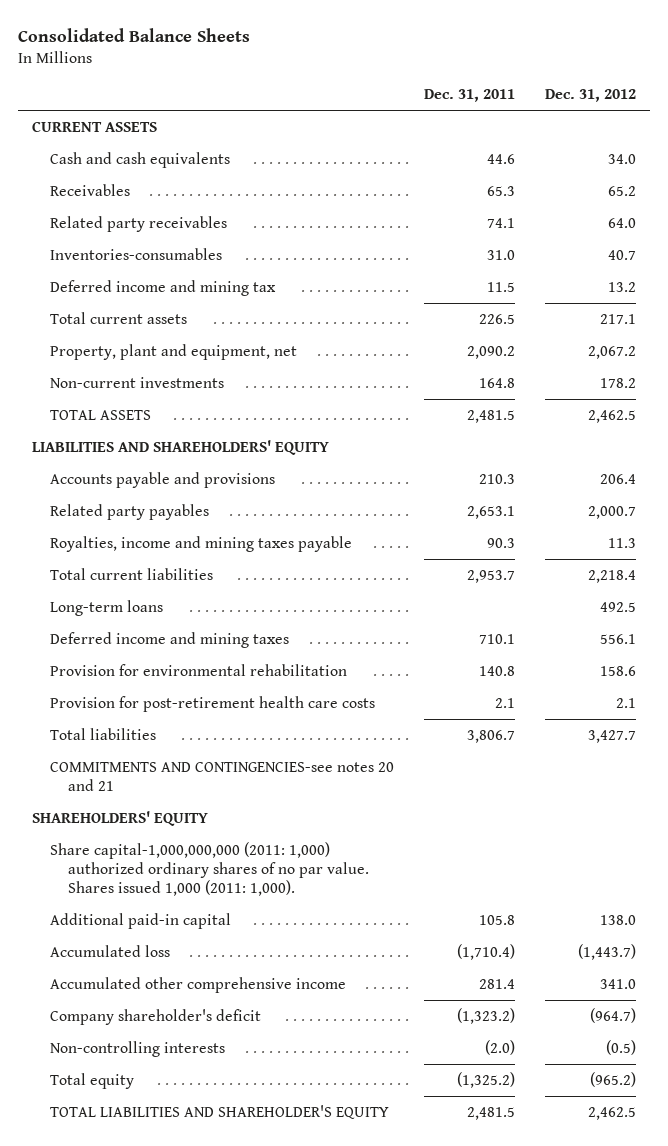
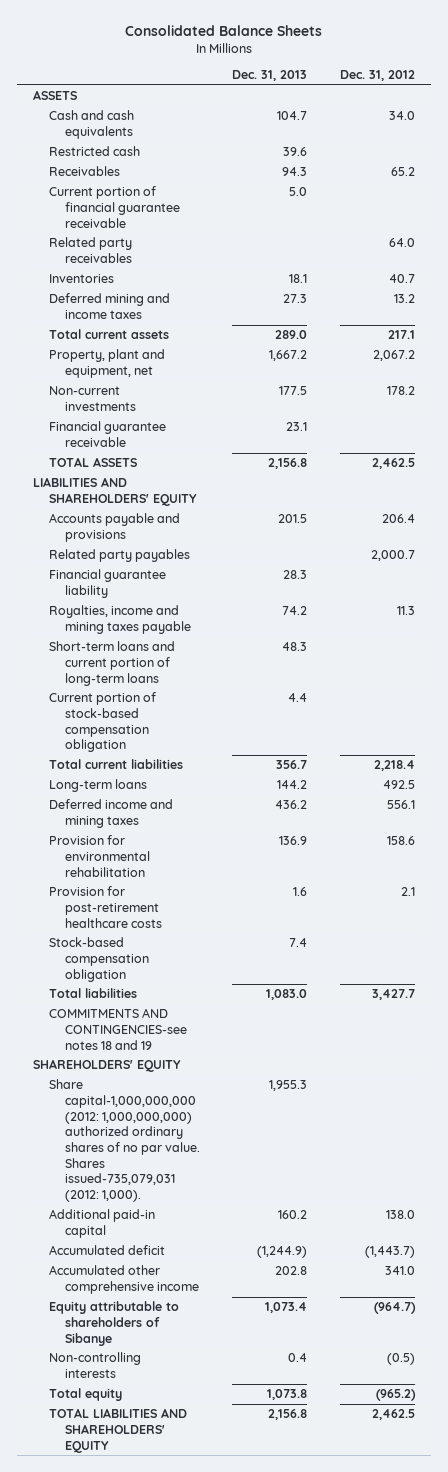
- | Dec. 31, 2011 | Dec. 31, 2012
+ | Dec. 31, 2013 | Dec. 31, 2012
- CURRENT ASSETS
+ ASSETS
+ Restricted cash | 39.6 |
+ Current portion of financial guarantee receivable | 5.0 |
- Inventories-consumables | 31.0 | 40.7
- Deferred income and mining tax | 11.5 | 13.2
+ Inventories | 18.1 | 40.7
+ Deferred mining and income taxes | 27.3 | 13.2
+ Financial guarantee receivable | 23.1 |
+ Financial guarantee liability | 28.3 |
+ Short-term loans and current portion of long-term loans | 48.3 |
+ Current portion of stock-based compensation obligation | 4.4 |
- Provision for post-retirement health care costs | 2.1 | 2.1
+ Provision for post-retirement healthcare costs | 1.6 | 2.1
+ Stock-based compensation obligation | 7.4 |
- COMMITMENTS AND CONTINGENCIES-see notes 20 and 21
+ COMMITMENTS AND CONTINGENCIES-see notes 18 and 19
- Share capital-1,000,000,000 (2011: 1,000) authorized ordinary shares of no par value. Shares issued 1,000 (2011: 1,000).
+ Share capital-1,000,000,000 (2012: 1,000,000,000) authorized ordinary shares of no par value. Shares issued-735,079,031 (2012: 1,000). | 1,955.3 |
- Accumulated loss | (1,710.4) | (1,443.7)
+ Accumulated deficit | (1,244.9) | (1,443.7)
- Company shareholder's deficit | (1,323.2) | (964.7)
+ Equity attributable to shareholders of Sibanye | 1,073.4 | (964.7)
- TOTAL LIABILITIES AND SHAREHOLDER'S EQUITY | 2,481.5 | 2,462.5
+ TOTAL LIABILITIES AND SHAREHOLDERS' EQUITY | 2,156.8 | 2,462.5

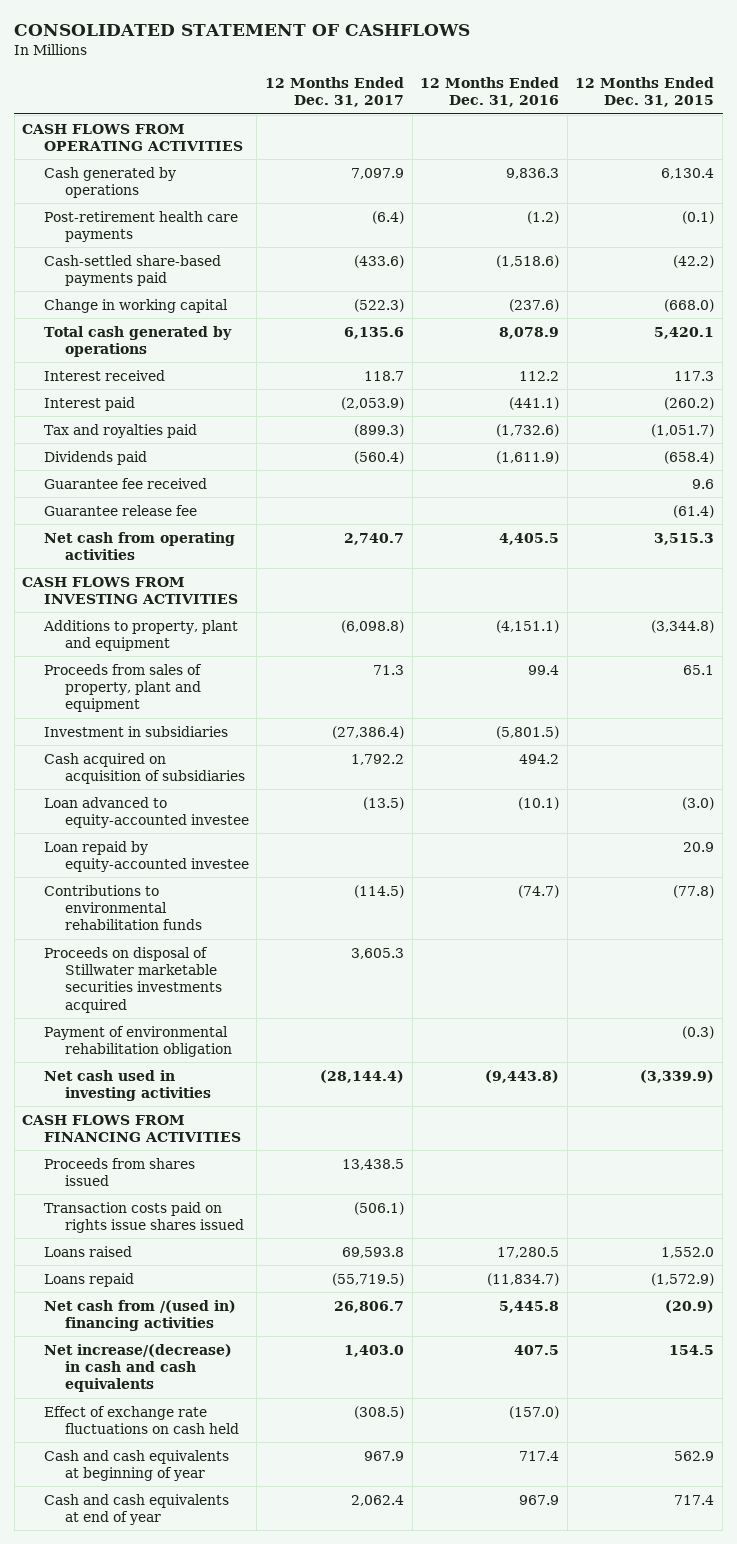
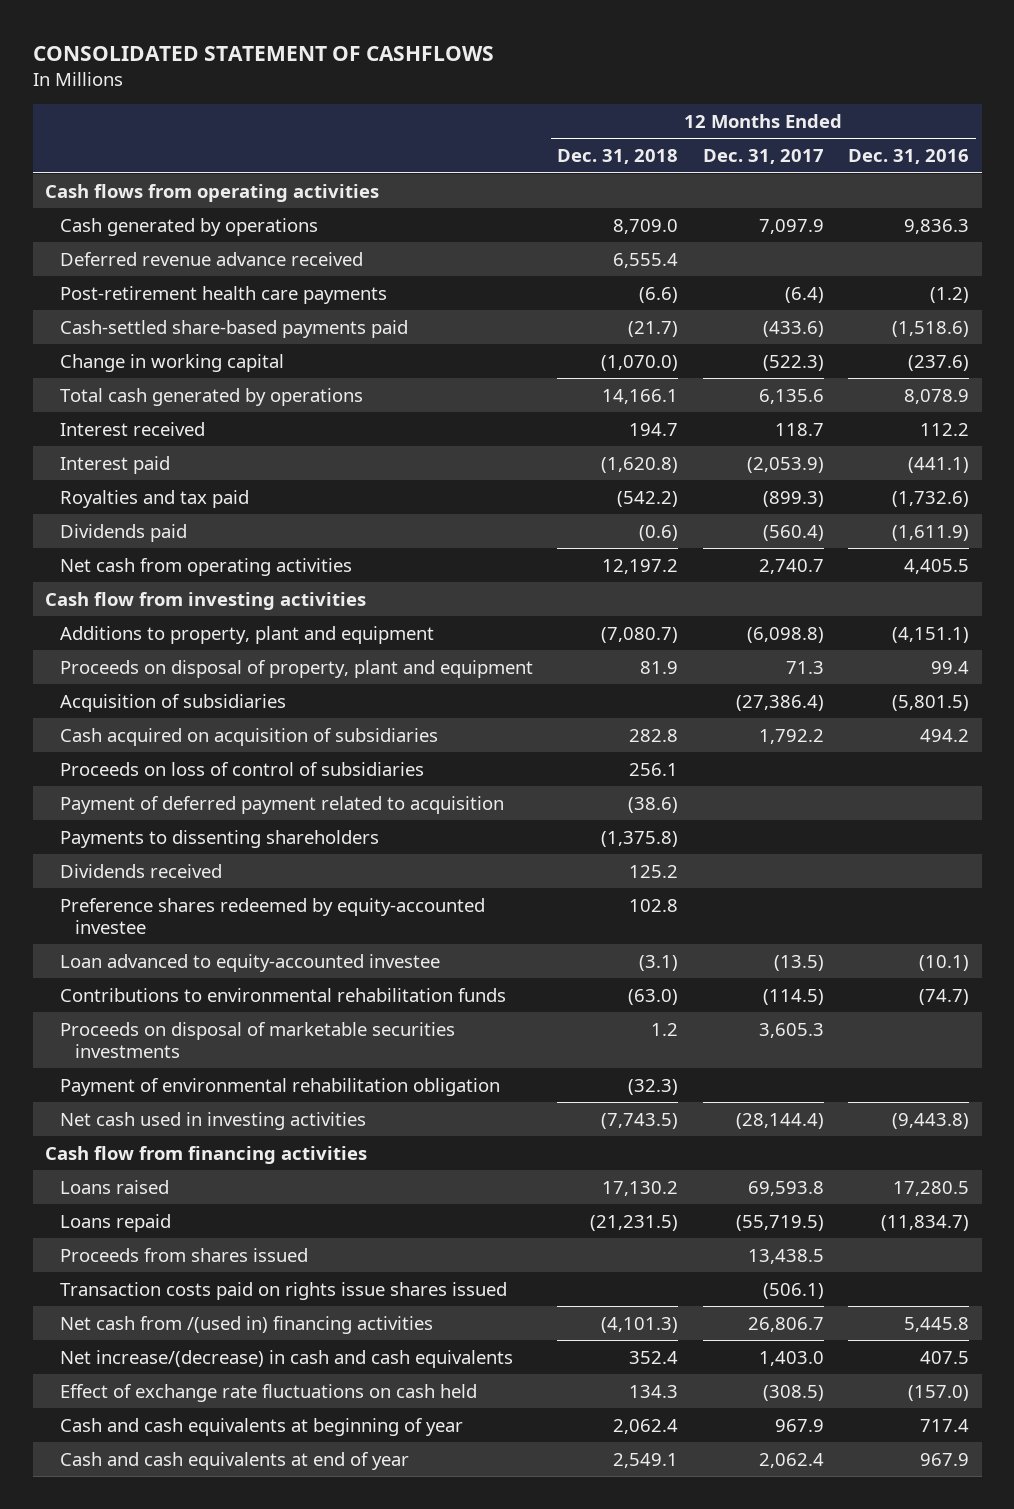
- | 12 Months Ended Dec. 31, 2017 | 12 Months Ended Dec. 31, 2016 | 12 Months Ended Dec. 31, 2015
+ | 12 Months Ended Dec. 31, 2018 | 12 Months Ended Dec. 31, 2017 | 12 Months Ended Dec. 31, 2016
- CASH FLOWS FROM OPERATING ACTIVITIES
+ Cash flows from operating activities
+ Deferred revenue advance received | 6,555.4 | |
- Tax and royalties paid | (899.3) | (1,732.6) | (1,051.7)
+ Royalties and tax paid | (542.2) | (899.3) | (1,732.6)
- Guarantee fee received | | | 9.6
- Guarantee release fee | | | (61.4)
- CASH FLOWS FROM INVESTING ACTIVITIES
+ Cash flow from investing activities
- Proceeds from sales of property, plant and equipment | 71.3 | 99.4 | 65.1
- Investment in subsidiaries | (27,386.4) | (5,801.5) |
+ Proceeds on disposal of property, plant and equipment | 81.9 | 71.3 | 99.4
+ Acquisition of subsidiaries | | (27,386.4) | (5,801.5)
+ Proceeds on loss of control of subsidiaries | 256.1 | |
+ Payment of deferred payment related to acquisition | (38.6) | |
+ Payments to dissenting shareholders | (1,375.8) | |
+ Dividends received | 125.2 | |
+ Preference shares redeemed by equity-accounted investee | 102.8 | |
- Loan repaid by equity-accounted investee | | | 20.9
- Proceeds on disposal of Stillwater marketable securities investments acquired | 3,605.3 | |
+ Proceeds on disposal of marketable securities investments | 1.2 | 3,605.3 |
- CASH FLOWS FROM FINANCING ACTIVITIES
+ Cash flow from financing activities
moved down: Proceeds from shares issued | | 13,438.5 |
moved down: Transaction costs paid on rights issue shares issued | | (506.1) |

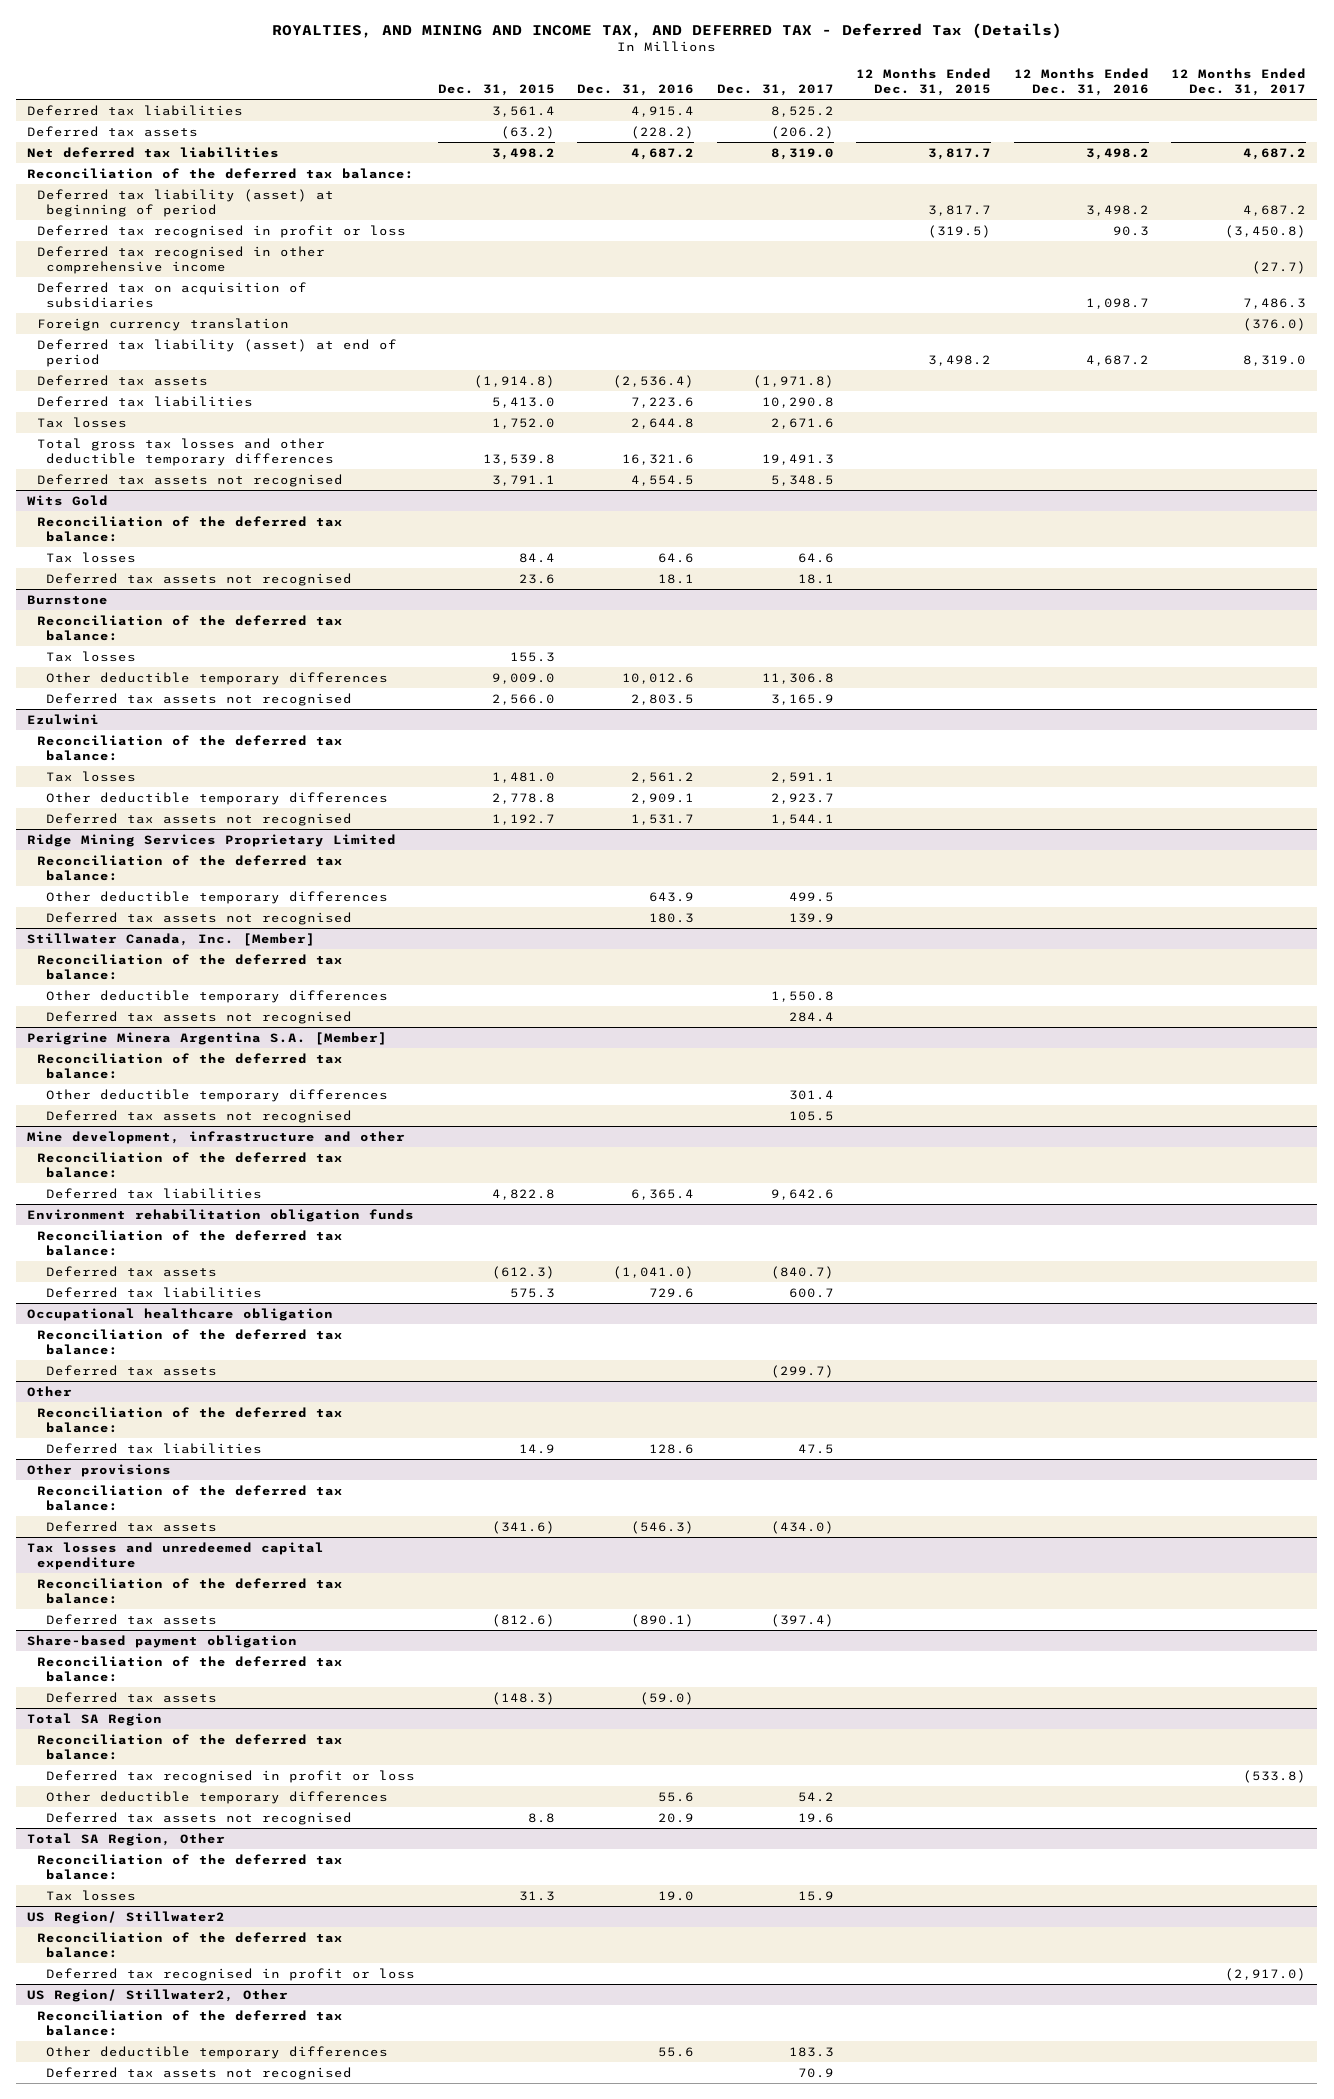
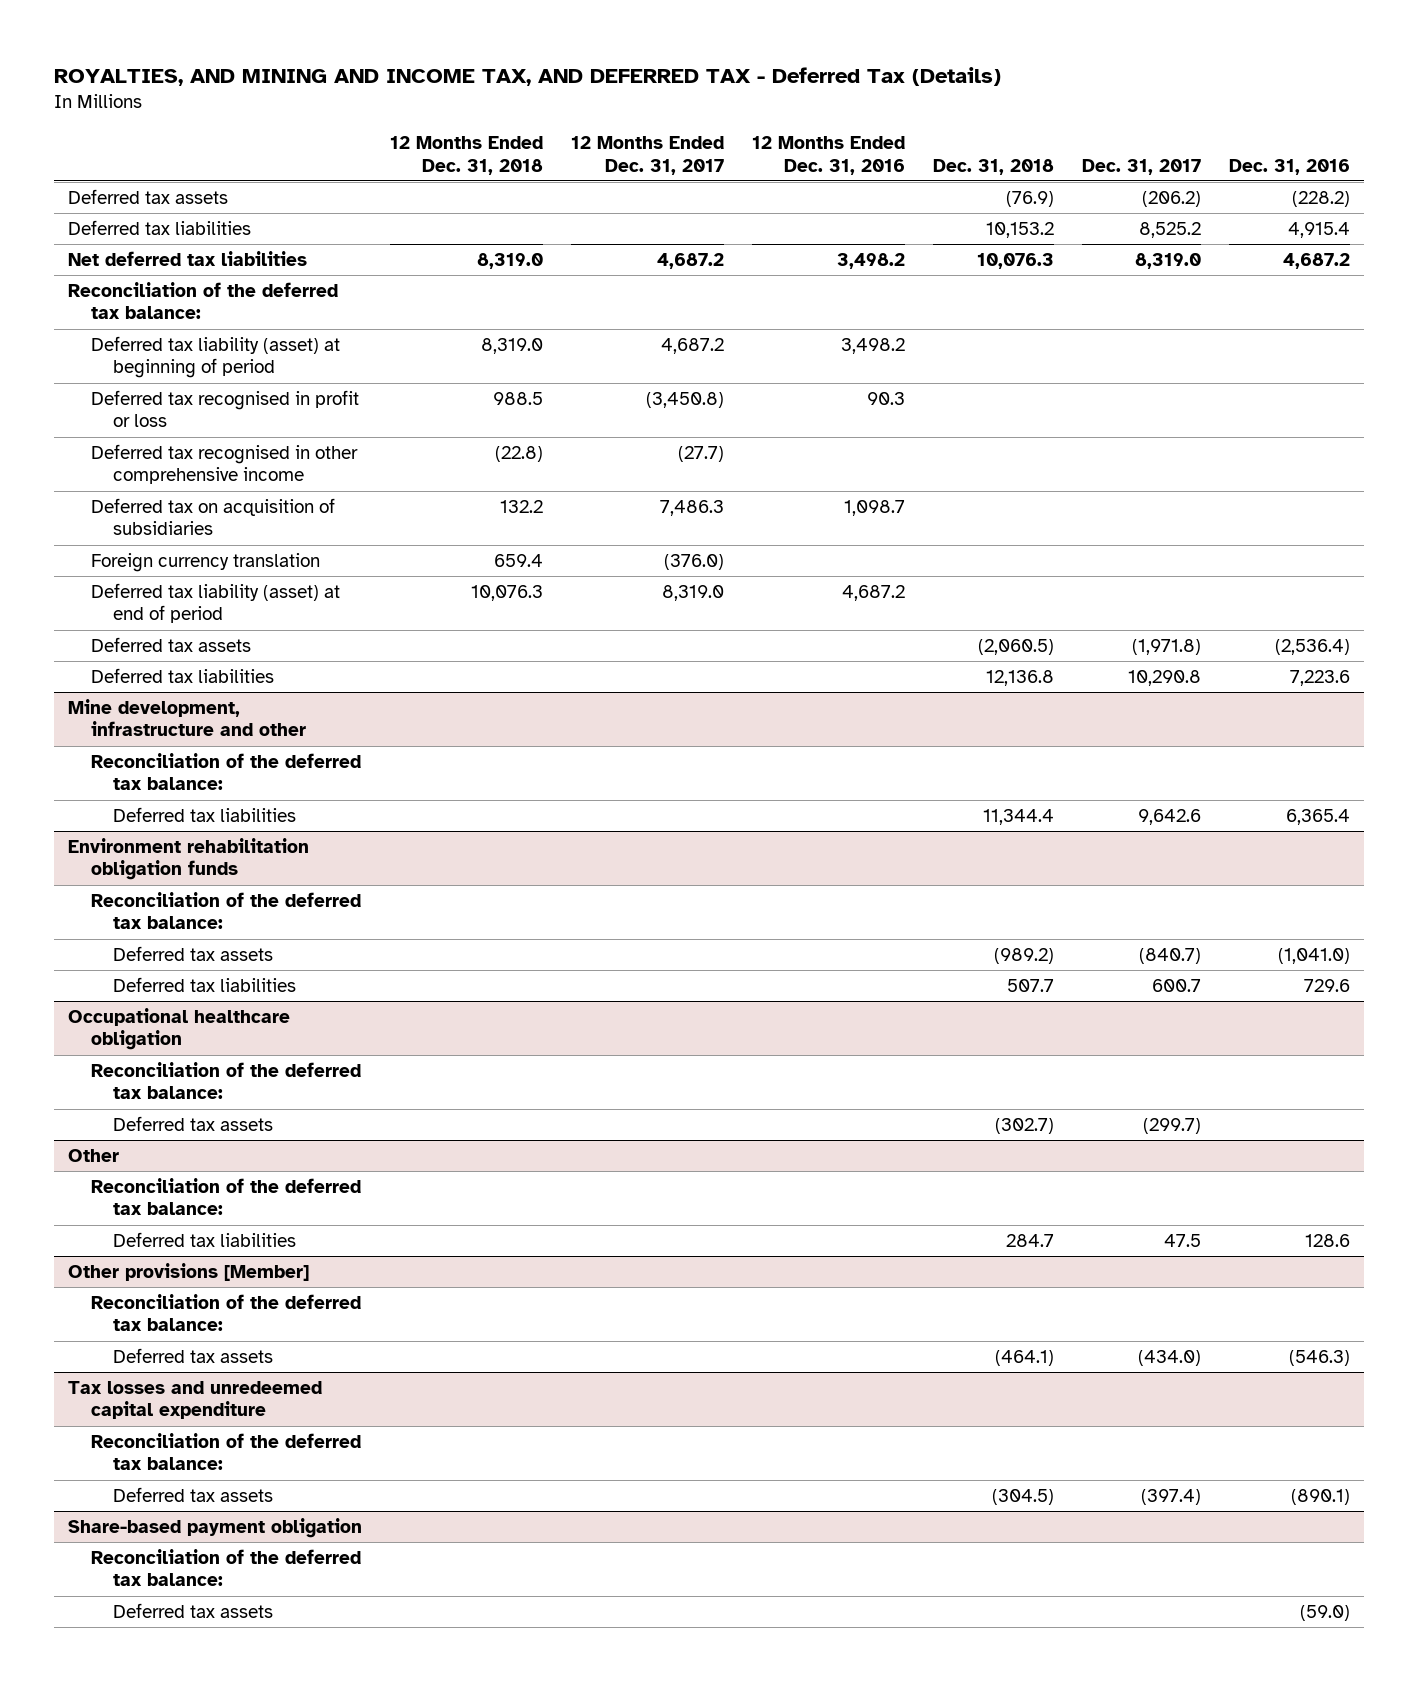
- | Dec. 31, 2015 | Dec. 31, 2016 | Dec. 31, 2017 | 12 Months Ended Dec. 31, 2015 | 12 Months Ended Dec. 31, 2016 | 12 Months Ended Dec. 31, 2017
+ | 12 Months Ended Dec. 31, 2018 | 12 Months Ended Dec. 31, 2017 | 12 Months Ended Dec. 31, 2016 | Dec. 31, 2018 | Dec. 31, 2017 | Dec. 31, 2016
moved down: Deferred tax liabilities | | | | 10,153.2 | 8,525.2 | 4,915.4
- Tax losses | 1,752.0 | 2,644.8 | 2,671.6 | | |
- Total gross tax losses and other deductible temporary differences | 13,539.8 | 16,321.6 | 19,491.3 | | |
- Deferred tax assets not recognised | 3,791.1 | 4,554.5 | 5,348.5 | | |
- Wits Gold
- Reconciliation of the deferred tax balance:
- Tax losses | 84.4 | 64.6 | 64.6 | | |
- Deferred tax assets not recognised | 23.6 | 18.1 | 18.1 | | |
- Burnstone
- Reconciliation of the deferred tax balance:
- Tax losses | 155.3 | | | | |
- Other deductible temporary differences | 9,009.0 | 10,012.6 | 11,306.8 | | |
- Deferred tax assets not recognised | 2,566.0 | 2,803.5 | 3,165.9 | | |
- Ezulwini
- Reconciliation of the deferred tax balance:
- Tax losses | 1,481.0 | 2,561.2 | 2,591.1 | | |
- Other deductible temporary differences | 2,778.8 | 2,909.1 | 2,923.7 | | |
- Deferred tax assets not recognised | 1,192.7 | 1,531.7 | 1,544.1 | | |
- Ridge Mining Services Proprietary Limited
- Reconciliation of the deferred tax balance:
- Other deductible temporary differences | | 643.9 | 499.5 | | |
- Deferred tax assets not recognised | | 180.3 | 139.9 | | |
- Stillwater Canada, Inc. [Member]
- Reconciliation of the deferred tax balance:
- Other deductible temporary differences | | | 1,550.8 | | |
- Deferred tax assets not recognised | | | 284.4 | | |
- Perigrine Minera Argentina S.A. [Member]
- Reconciliation of the deferred tax balance:
- Other deductible temporary differences | | | 301.4 | | |
- Deferred tax assets not recognised | | | 105.5 | | |
- Other provisions
+ Other provisions [Member]
- Total SA Region
- Reconciliation of the deferred tax balance:
- Deferred tax recognised in profit or loss | | | | | | (533.8)
- Other deductible temporary differences | | 55.6 | 54.2 | | |
- Deferred tax assets not recognised | 8.8 | 20.9 | 19.6 | | |
- Total SA Region, Other
- Reconciliation of the deferred tax balance:
- Tax losses | 31.3 | 19.0 | 15.9 | | |
- US Region/ Stillwater2
- Reconciliation of the deferred tax balance:
- Deferred tax recognised in profit or loss | | | | | | (2,917.0)
- US Region/ Stillwater2, Other
- Reconciliation of the deferred tax balance:
- Other deductible temporary differences | | 55.6 | 183.3 | | |
- Deferred tax assets not recognised | | | 70.9 | | |

